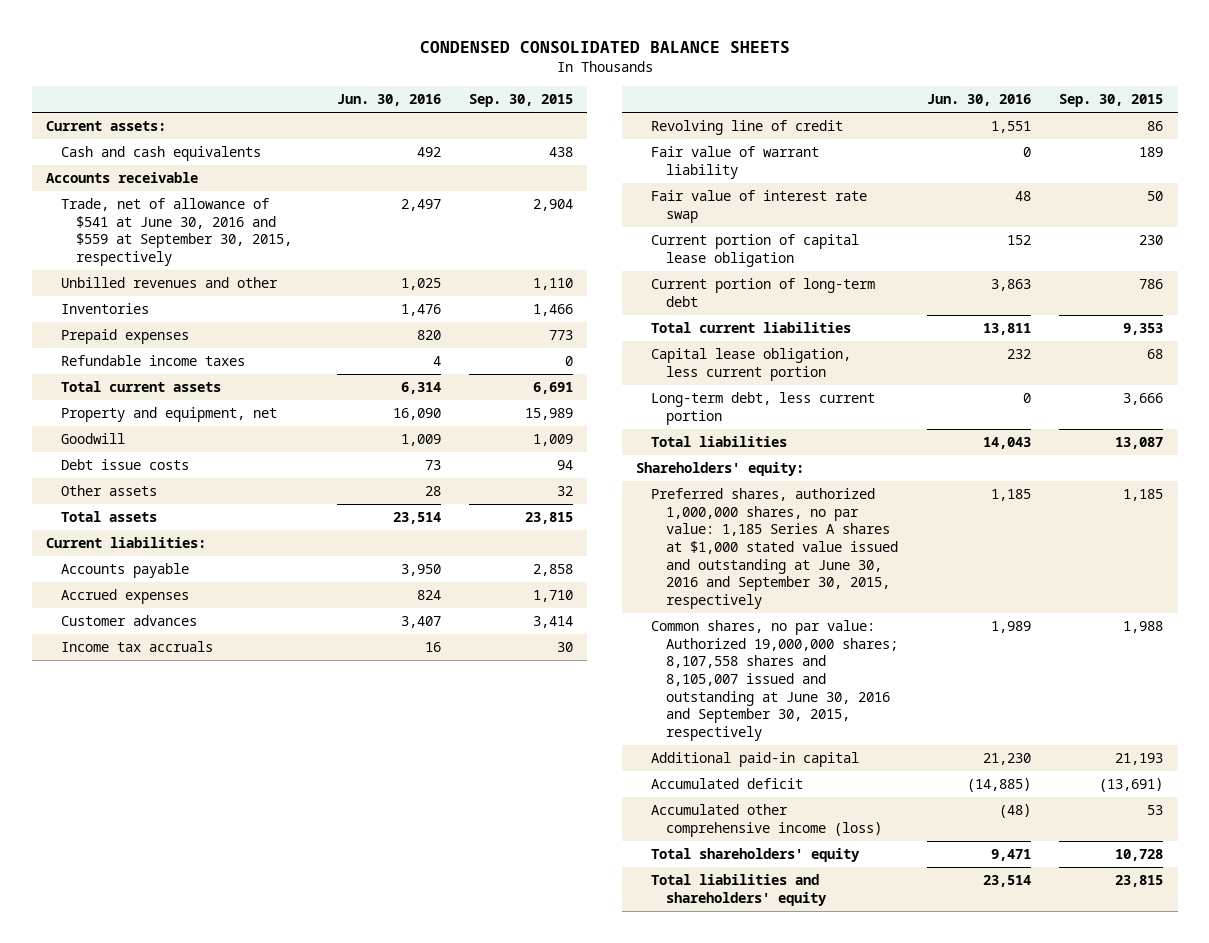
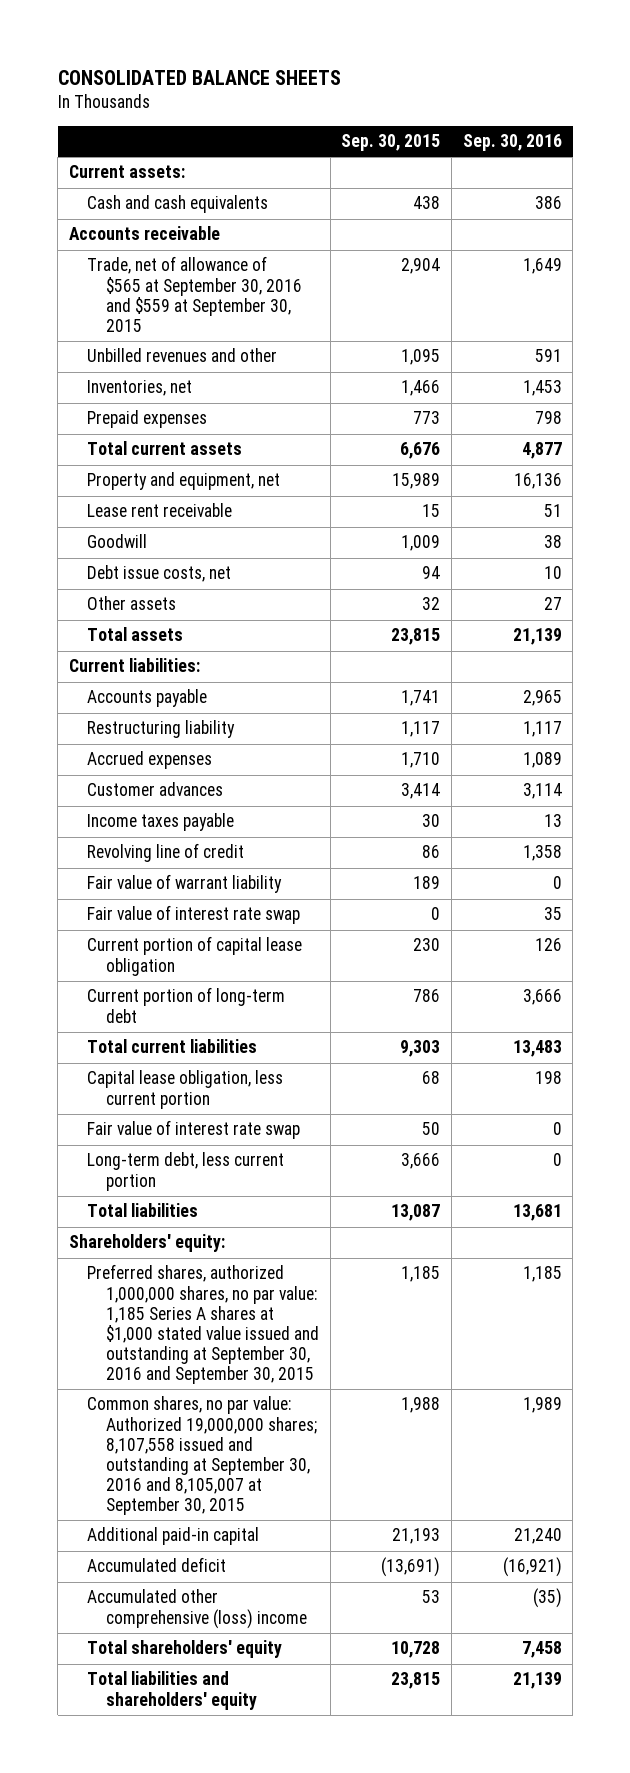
- CONDENSED CONSOLIDATED BALANCE SHEETS
+ CONSOLIDATED BALANCE SHEETS
- | Jun. 30, 2016 | Sep. 30, 2015
+ | Sep. 30, 2015 | Sep. 30, 2016
- Trade, net of allowance of $541 at June 30, 2016 and $559 at September 30, 2015, respectively | 2,497 | 2,904
- Unbilled revenues and other | 1,025 | 1,110
- Inventories | 1,476 | 1,466
+ Trade, net of allowance of $565 at September 30, 2016 and $559 at September 30, 2015 | 2,904 | 1,649
+ Unbilled revenues and other | 1,095 | 591
+ Inventories, net | 1,466 | 1,453
- Refundable income taxes | 4 | 0
- Total current assets | 6,314 | 6,691
+ Total current assets | 6,676 | 4,877
+ Lease rent receivable | 15 | 51
- Debt issue costs | 73 | 94
+ Debt issue costs, net | 94 | 10
- Accounts payable | 3,950 | 2,858
+ Accounts payable | 1,741 | 2,965
+ Restructuring liability | 1,117 | 1,117
- Income tax accruals | 16 | 30
+ Income taxes payable | 30 | 13
+ Fair value of interest rate swap | 0 | 35
- Total current liabilities | 13,811 | 9,353
+ Total current liabilities | 9,303 | 13,483
moved down: Fair value of interest rate swap | 50 | 0
- Preferred shares, authorized 1,000,000 shares, no par value: 1,185 Series A shares at $1,000 stated value issued and outstanding at June 30, 2016 and September 30, 2015, respectively | 1,185 | 1,185
- Common shares, no par value: Authorized 19,000,000 shares; 8,107,558 shares and 8,105,007 issued and outstanding at June 30, 2016 and September 30, 2015, respectively | 1,989 | 1,988
+ Preferred shares, authorized 1,000,000 shares, no par value: 1,185 Series A shares at $1,000 stated value issued and outstanding at September 30, 2016 and September 30, 2015 | 1,185 | 1,185
+ Common shares, no par value: Authorized 19,000,000 shares; 8,107,558 issued and outstanding at September 30, 2016 and 8,105,007 at September 30, 2015 | 1,988 | 1,989
- Accumulated other comprehensive income (loss) | (48) | 53
+ Accumulated other comprehensive (loss) income | 53 | (35)

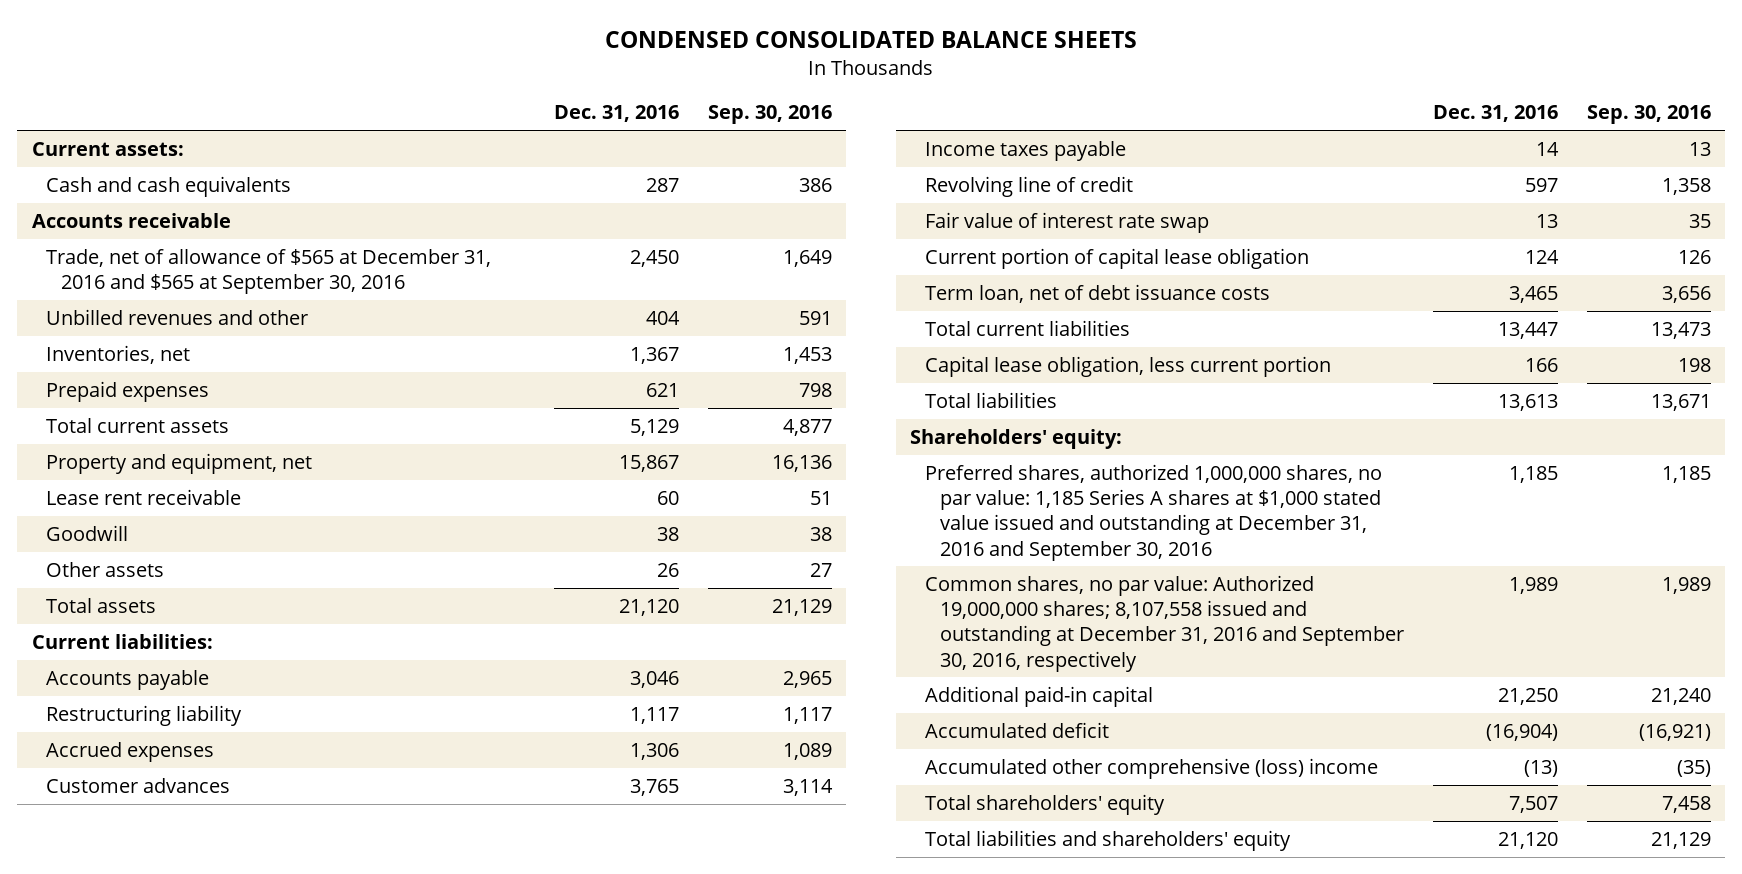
- CONSOLIDATED BALANCE SHEETS
+ CONDENSED CONSOLIDATED BALANCE SHEETS
- | Sep. 30, 2015 | Sep. 30, 2016
+ | Dec. 31, 2016 | Sep. 30, 2016
- Trade, net of allowance of $565 at September 30, 2016 and $559 at September 30, 2015 | 2,904 | 1,649
+ Trade, net of allowance of $565 at December 31, 2016 and $565 at September 30, 2016 | 2,450 | 1,649
- Debt issue costs, net | 94 | 10
- Total assets | 23,815 | 21,139
+ Total assets | 21,120 | 21,129
- Fair value of warrant liability | 189 | 0
- Current portion of long-term debt | 786 | 3,666
- Total current liabilities | 9,303 | 13,483
+ Term loan, net of debt issuance costs | 3,465 | 3,656
+ Total current liabilities | 13,447 | 13,473
- Fair value of interest rate swap | 50 | 0
- Long-term debt, less current portion | 3,666 | 0
- Total liabilities | 13,087 | 13,681
+ Total liabilities | 13,613 | 13,671
- Preferred shares, authorized 1,000,000 shares, no par value: 1,185 Series A shares at $1,000 stated value issued and outstanding at September 30, 2016 and September 30, 2015 | 1,185 | 1,185
- Common shares, no par value: Authorized 19,000,000 shares; 8,107,558 issued and outstanding at September 30, 2016 and 8,105,007 at September 30, 2015 | 1,988 | 1,989
+ Preferred shares, authorized 1,000,000 shares, no par value: 1,185 Series A shares at $1,000 stated value issued and outstanding at December 31, 2016 and September 30, 2016 | 1,185 | 1,185
+ Common shares, no par value: Authorized 19,000,000 shares; 8,107,558 issued and outstanding at December 31, 2016 and September 30, 2016, respectively | 1,989 | 1,989
- Total liabilities and shareholders' equity | 23,815 | 21,139
+ Total liabilities and shareholders' equity | 21,120 | 21,129

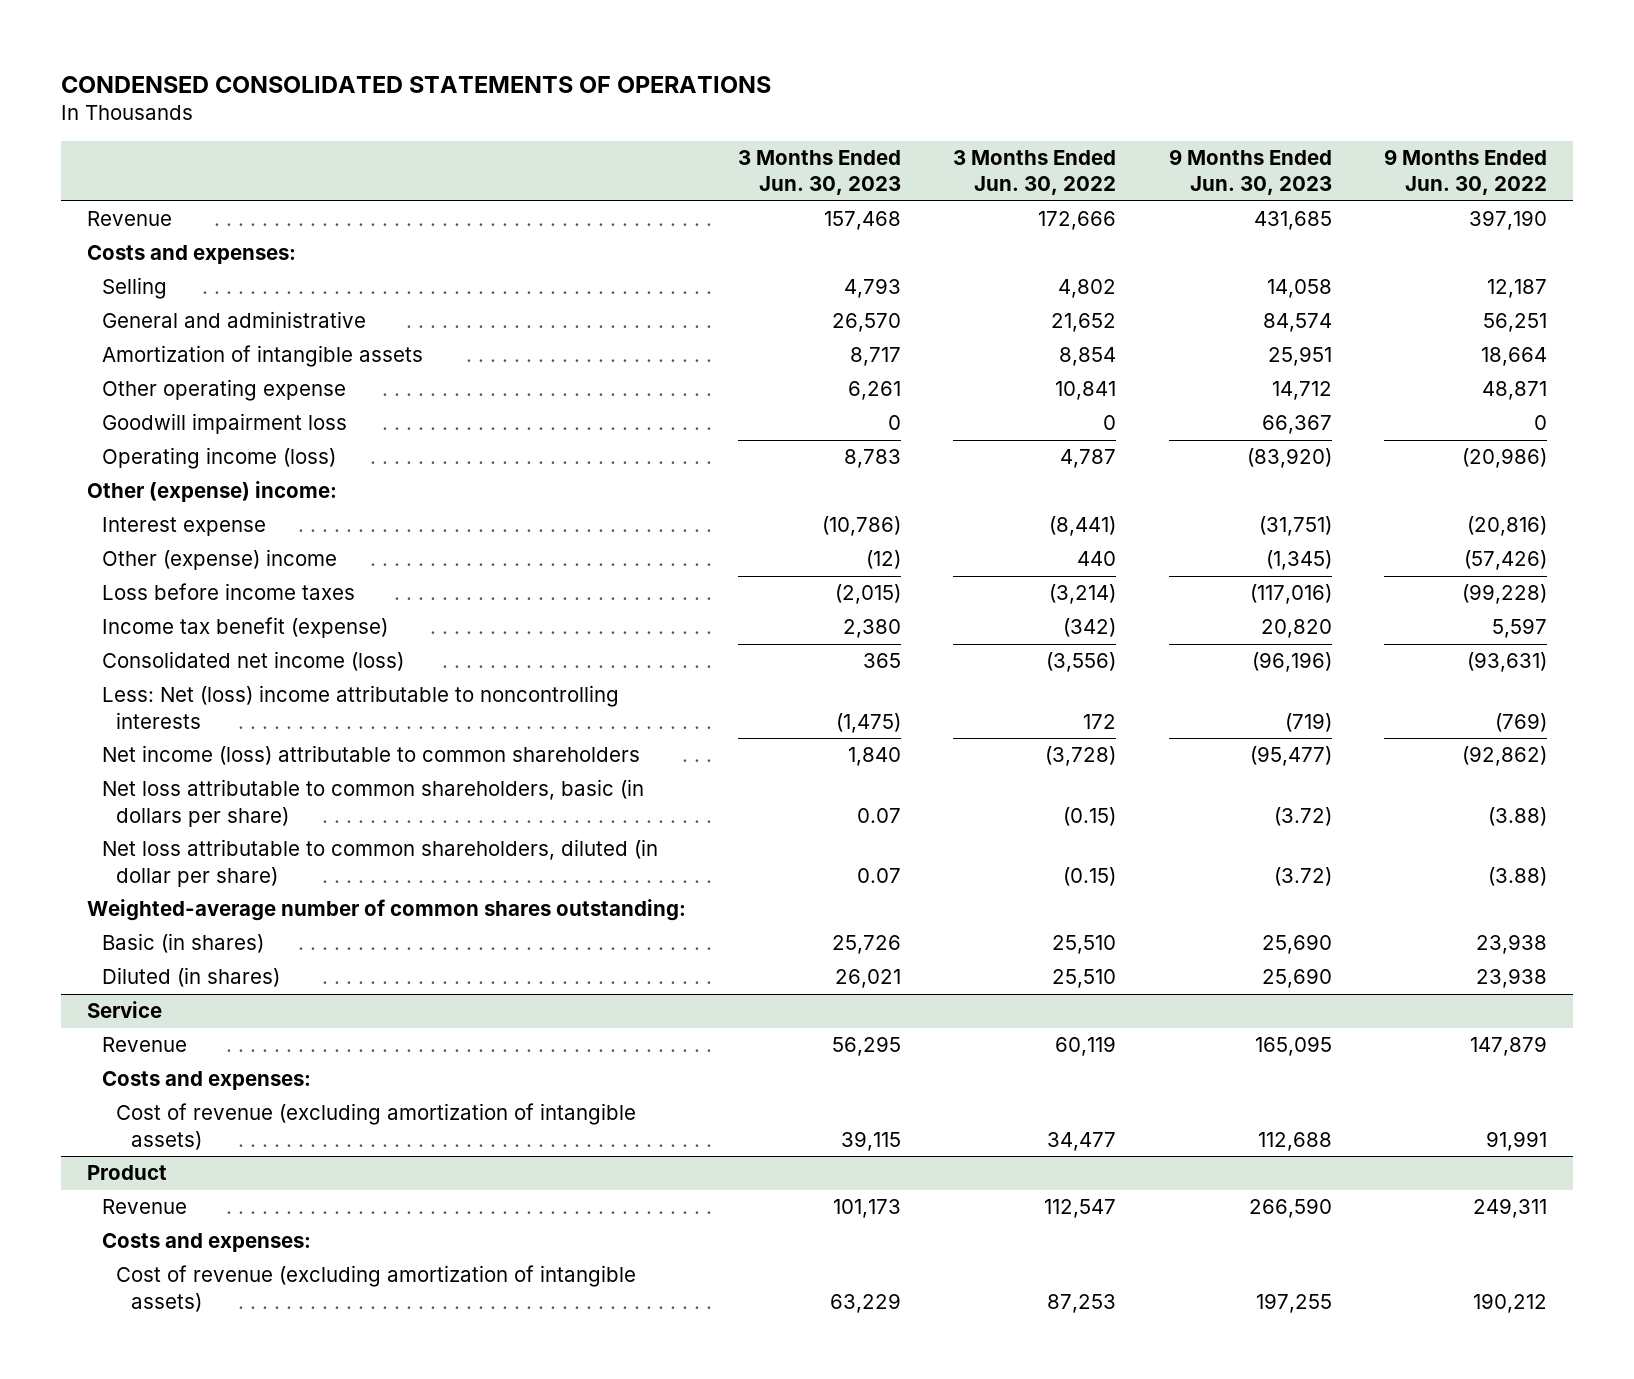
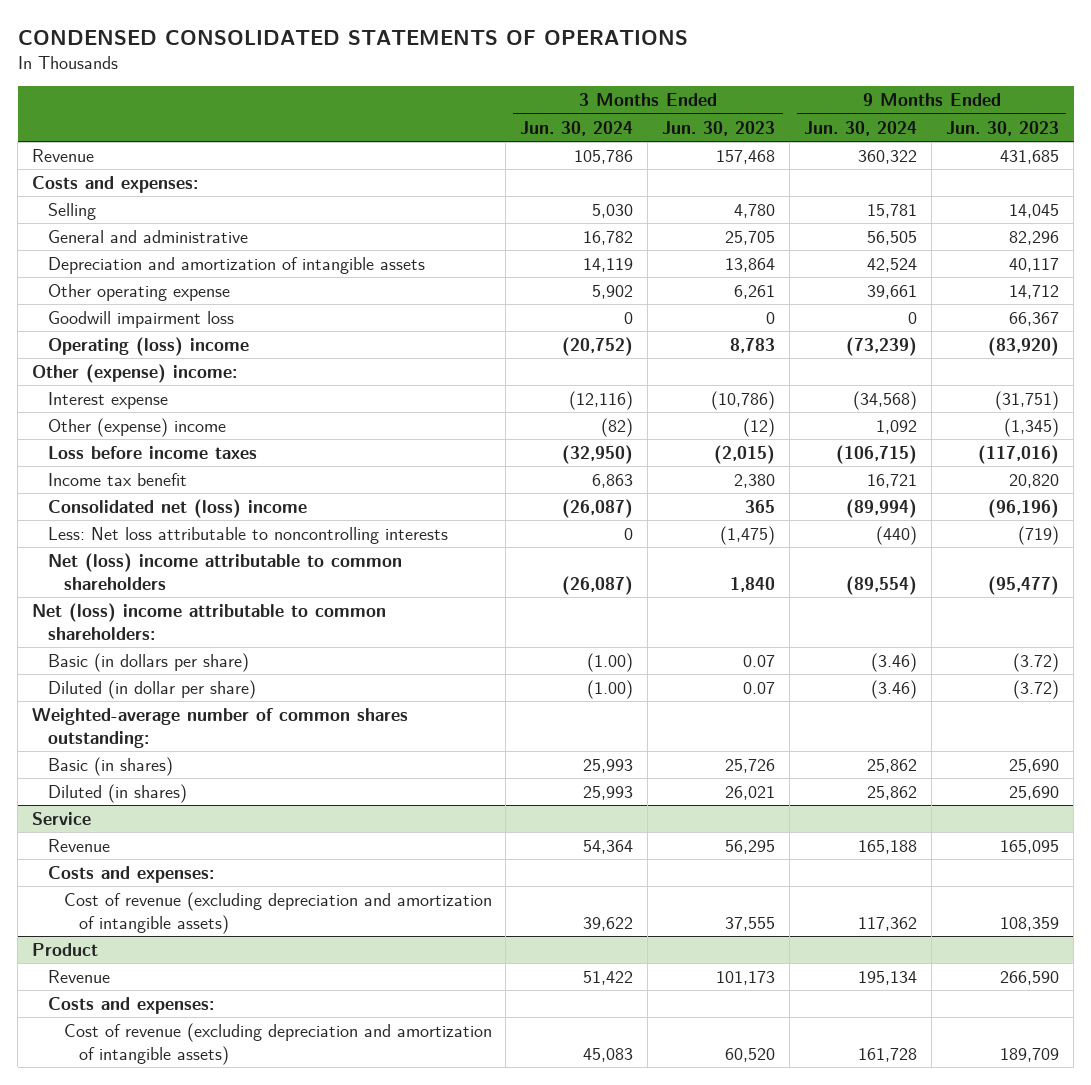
- | 3 Months Ended Jun. 30, 2023 | 3 Months Ended Jun. 30, 2022 | 9 Months Ended Jun. 30, 2023 | 9 Months Ended Jun. 30, 2022
+ | 3 Months Ended Jun. 30, 2024 | 3 Months Ended Jun. 30, 2023 | 9 Months Ended Jun. 30, 2024 | 9 Months Ended Jun. 30, 2023
- Selling | 4,793 | 4,802 | 14,058 | 12,187
- General and administrative | 26,570 | 21,652 | 84,574 | 56,251
- Amortization of intangible assets | 8,717 | 8,854 | 25,951 | 18,664
+ Selling | 5,030 | 4,780 | 15,781 | 14,045
+ General and administrative | 16,782 | 25,705 | 56,505 | 82,296
+ Depreciation and amortization of intangible assets | 14,119 | 13,864 | 42,524 | 40,117
- Operating income (loss) | 8,783 | 4,787 | (83,920) | (20,986)
+ Operating (loss) income | (20,752) | 8,783 | (73,239) | (83,920)
- Income tax benefit (expense) | 2,380 | (342) | 20,820 | 5,597
- Consolidated net income (loss) | 365 | (3,556) | (96,196) | (93,631)
- Less: Net (loss) income attributable to noncontrolling interests | (1,475) | 172 | (719) | (769)
- Net income (loss) attributable to common shareholders | 1,840 | (3,728) | (95,477) | (92,862)
- Net loss attributable to common shareholders, basic (in dollars per share) | 0.07 | (0.15) | (3.72) | (3.88)
- Net loss attributable to common shareholders, diluted (in dollar per share) | 0.07 | (0.15) | (3.72) | (3.88)
+ Income tax benefit | 6,863 | 2,380 | 16,721 | 20,820
+ Consolidated net (loss) income | (26,087) | 365 | (89,994) | (96,196)
+ Less: Net loss attributable to noncontrolling interests | 0 | (1,475) | (440) | (719)
+ Net (loss) income attributable to common shareholders | (26,087) | 1,840 | (89,554) | (95,477)
+ Net (loss) income attributable to common shareholders:
+ Basic (in dollars per share) | (1.00) | 0.07 | (3.46) | (3.72)
+ Diluted (in dollar per share) | (1.00) | 0.07 | (3.46) | (3.72)
@ Service
- Cost of revenue (excluding amortization of intangible assets) | 39,115 | 34,477 | 112,688 | 91,991
+ Cost of revenue (excluding depreciation and amortization of intangible assets) | 39,622 | 37,555 | 117,362 | 108,359
@ Product
- Cost of revenue (excluding amortization of intangible assets) | 63,229 | 87,253 | 197,255 | 190,212
+ Cost of revenue (excluding depreciation and amortization of intangible assets) | 45,083 | 60,520 | 161,728 | 189,709

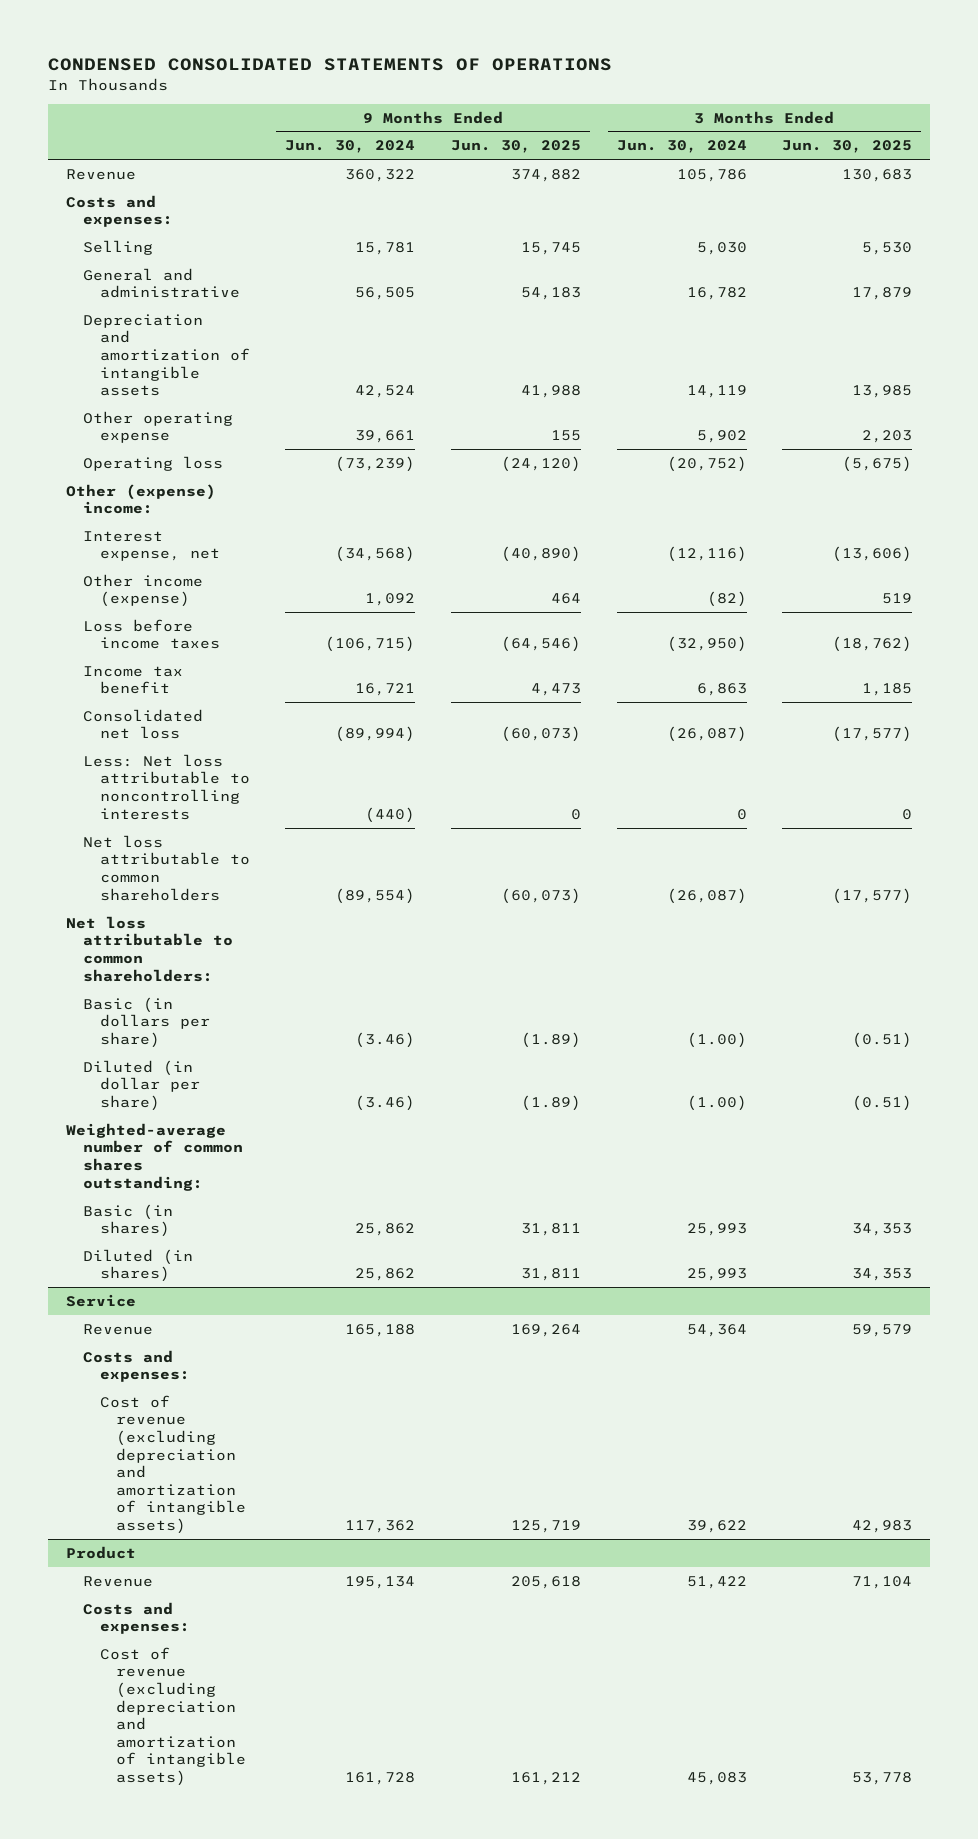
- | 3 Months Ended Jun. 30, 2024 | 3 Months Ended Jun. 30, 2023 | 9 Months Ended Jun. 30, 2024 | 9 Months Ended Jun. 30, 2023
+ | 9 Months Ended Jun. 30, 2024 | 9 Months Ended Jun. 30, 2025 | 3 Months Ended Jun. 30, 2024 | 3 Months Ended Jun. 30, 2025
- Goodwill impairment loss | 0 | 0 | 0 | 66,367
- Operating (loss) income | (20,752) | 8,783 | (73,239) | (83,920)
+ Operating loss | (73,239) | (24,120) | (20,752) | (5,675)
- Interest expense | (12,116) | (10,786) | (34,568) | (31,751)
- Other (expense) income | (82) | (12) | 1,092 | (1,345)
+ Interest expense, net | (34,568) | (40,890) | (12,116) | (13,606)
+ Other income (expense) | 1,092 | 464 | (82) | 519
- Consolidated net (loss) income | (26,087) | 365 | (89,994) | (96,196)
+ Consolidated net loss | (89,994) | (60,073) | (26,087) | (17,577)
- Net (loss) income attributable to common shareholders | (26,087) | 1,840 | (89,554) | (95,477)
- Net (loss) income attributable to common shareholders:
+ Net loss attributable to common shareholders | (89,554) | (60,073) | (26,087) | (17,577)
+ Net loss attributable to common shareholders:

